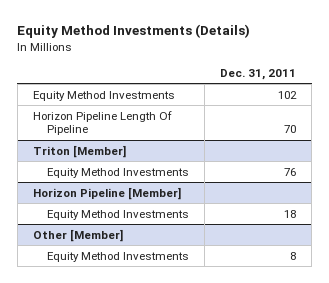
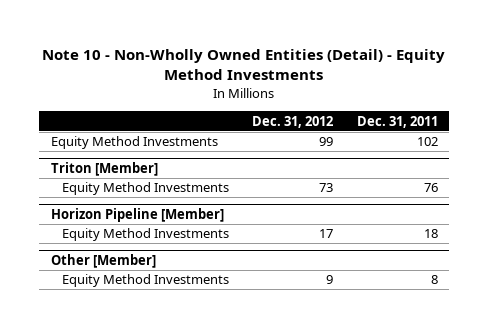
- Equity Method Investments (Details)
+ Note 10 - Non-Wholly Owned Entities (Detail) - Equity Method Investments
- | Dec. 31, 2011
+ | Dec. 31, 2012 | Dec. 31, 2011
- Horizon Pipeline Length Of Pipeline | 70

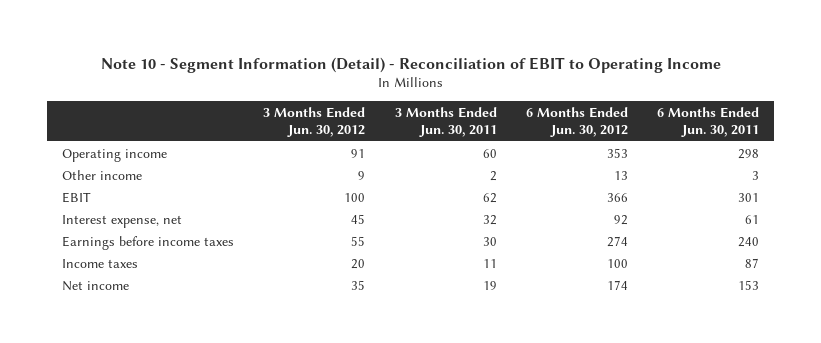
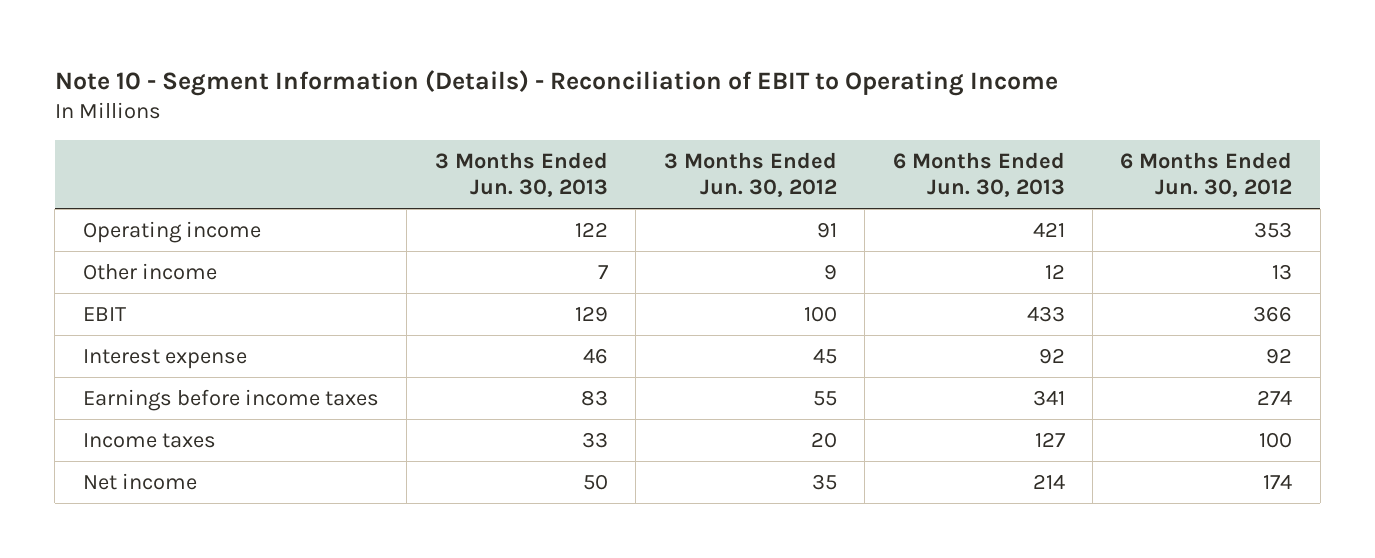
- Note 10 - Segment Information (Detail) - Reconciliation of EBIT to Operating Income
+ Note 10 - Segment Information (Details) - Reconciliation of EBIT to Operating Income
- | 3 Months Ended Jun. 30, 2012 | 3 Months Ended Jun. 30, 2011 | 6 Months Ended Jun. 30, 2012 | 6 Months Ended Jun. 30, 2011
+ | 3 Months Ended Jun. 30, 2013 | 3 Months Ended Jun. 30, 2012 | 6 Months Ended Jun. 30, 2013 | 6 Months Ended Jun. 30, 2012
- Interest expense, net | 45 | 32 | 92 | 61
+ Interest expense | 46 | 45 | 92 | 92

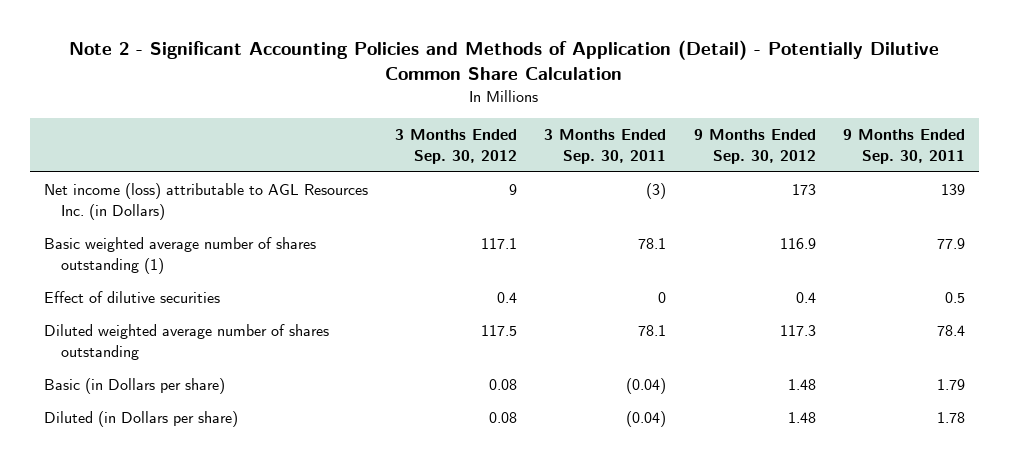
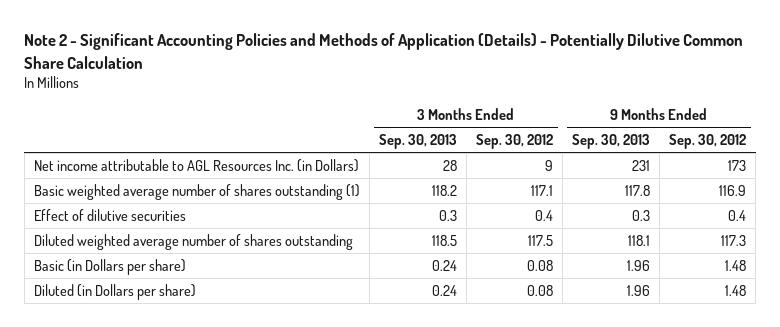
- Note 2 - Significant Accounting Policies and Methods of Application (Detail) - Potentially Dilutive Common Share Calculation
+ Note 2 - Significant Accounting Policies and Methods of Application (Details) - Potentially Dilutive Common Share Calculation
- | 3 Months Ended Sep. 30, 2012 | 3 Months Ended Sep. 30, 2011 | 9 Months Ended Sep. 30, 2012 | 9 Months Ended Sep. 30, 2011
+ | 3 Months Ended Sep. 30, 2013 | 3 Months Ended Sep. 30, 2012 | 9 Months Ended Sep. 30, 2013 | 9 Months Ended Sep. 30, 2012
- Net income (loss) attributable to AGL Resources Inc. (in Dollars) | 9 | (3) | 173 | 139
+ Net income attributable to AGL Resources Inc. (in Dollars) | 28 | 9 | 231 | 173

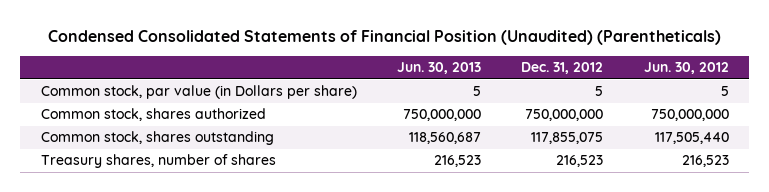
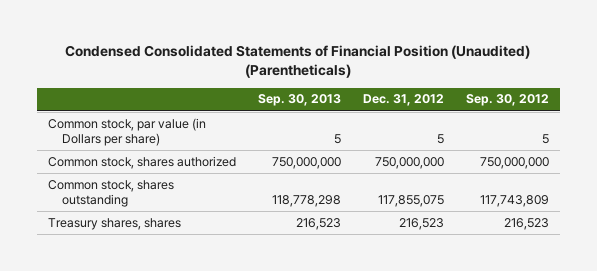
- | Jun. 30, 2013 | Dec. 31, 2012 | Jun. 30, 2012
+ | Sep. 30, 2013 | Dec. 31, 2012 | Sep. 30, 2012
- Treasury shares, number of shares | 216,523 | 216,523 | 216,523
+ Treasury shares, shares | 216,523 | 216,523 | 216,523

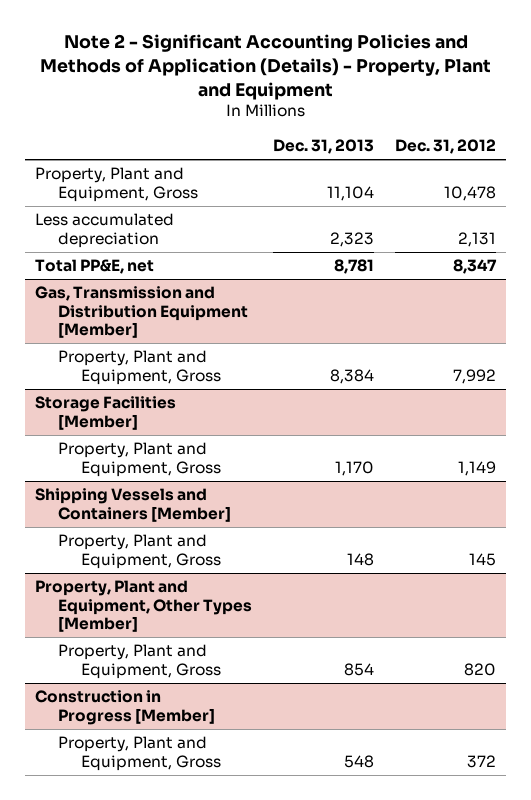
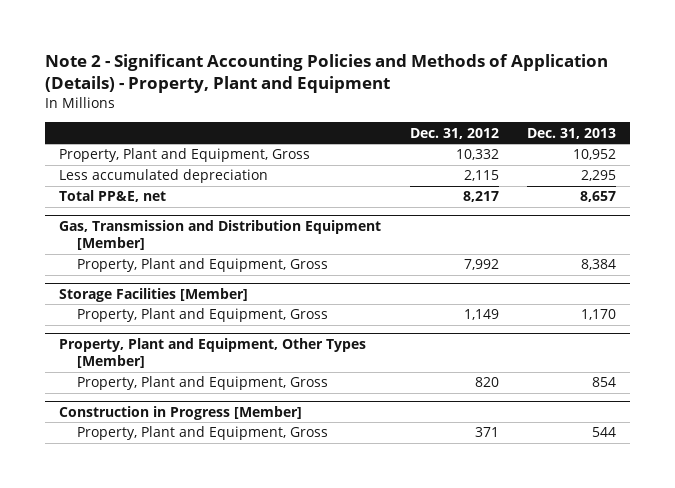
- | Dec. 31, 2013 | Dec. 31, 2012
+ | Dec. 31, 2012 | Dec. 31, 2013
- Property, Plant and Equipment, Gross | 11,104 | 10,478
- Less accumulated depreciation | 2,323 | 2,131
- Total PP&E, net | 8,781 | 8,347
+ Property, Plant and Equipment, Gross | 10,332 | 10,952
+ Less accumulated depreciation | 2,115 | 2,295
+ Total PP&E, net | 8,217 | 8,657
- Shipping Vessels and Containers [Member]
- Property, Plant and Equipment, Gross | 148 | 145
@ Construction in Progress [Member]
- Property, Plant and Equipment, Gross | 548 | 372
+ Property, Plant and Equipment, Gross | 371 | 544

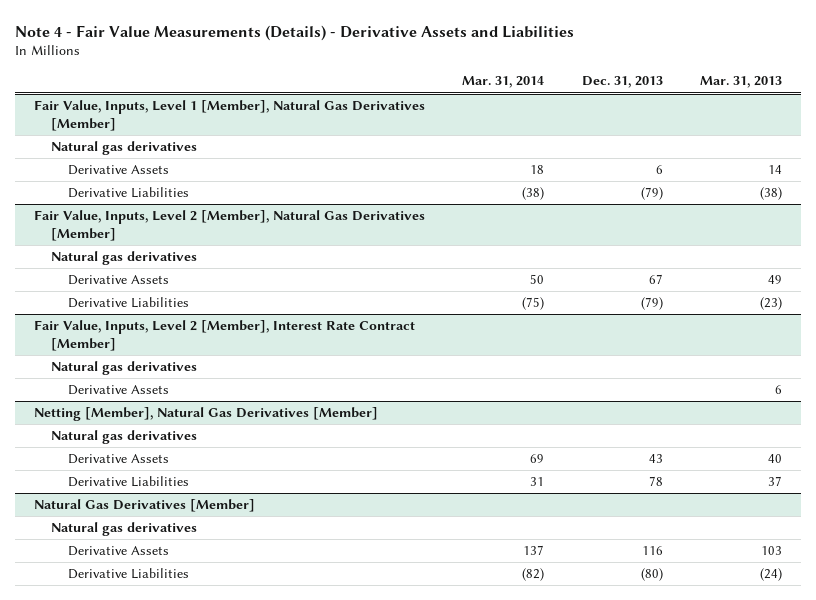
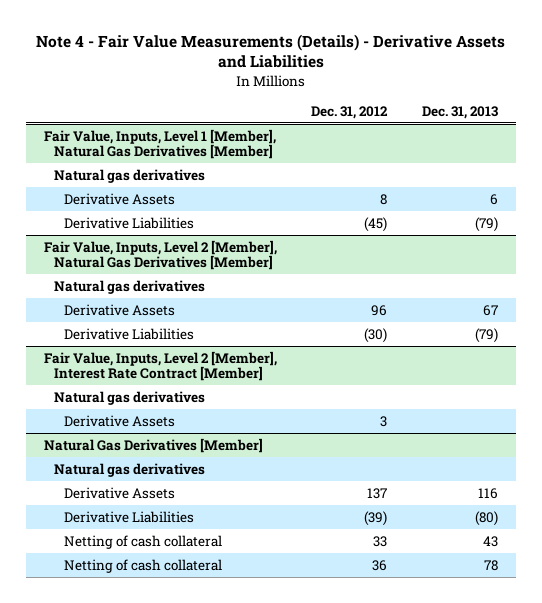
- | Mar. 31, 2014 | Dec. 31, 2013 | Mar. 31, 2013
+ | Dec. 31, 2012 | Dec. 31, 2013
- Netting [Member], Natural Gas Derivatives [Member]
- Natural gas derivatives
- Derivative Assets | 69 | 43 | 40
- Derivative Liabilities | 31 | 78 | 37
@ Natural Gas Derivatives [Member]
+ Netting of cash collateral | 33 | 43
+ Netting of cash collateral | 36 | 78

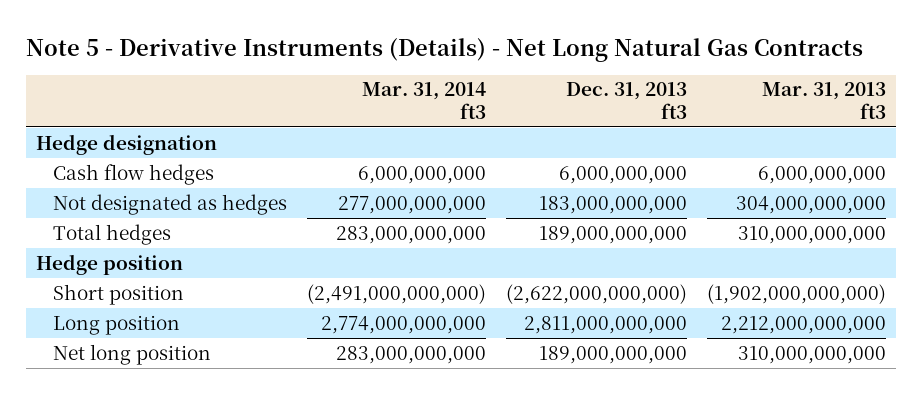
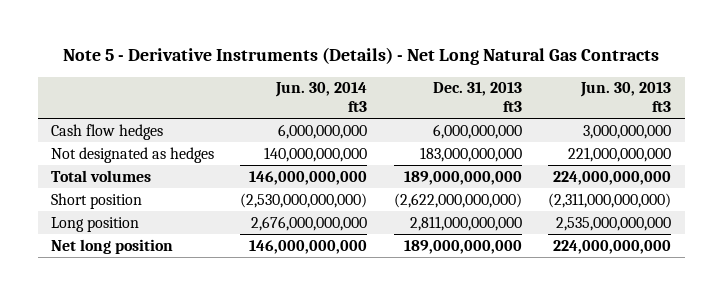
- | Mar. 31, 2014 ft3 | Dec. 31, 2013 ft3 | Mar. 31, 2013 ft3
+ | Jun. 30, 2014 ft3 | Dec. 31, 2013 ft3 | Jun. 30, 2013 ft3
- Hedge designation
- Total hedges | 283,000,000,000 | 189,000,000,000 | 310,000,000,000
- Hedge position
+ Total volumes | 146,000,000,000 | 189,000,000,000 | 224,000,000,000

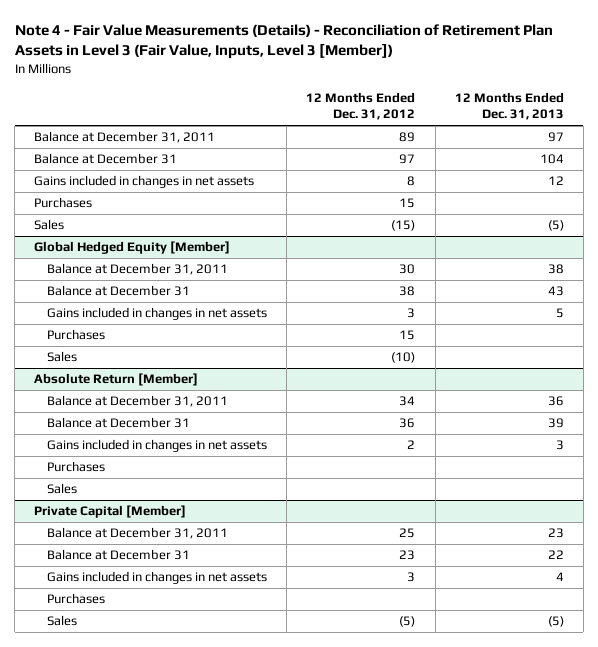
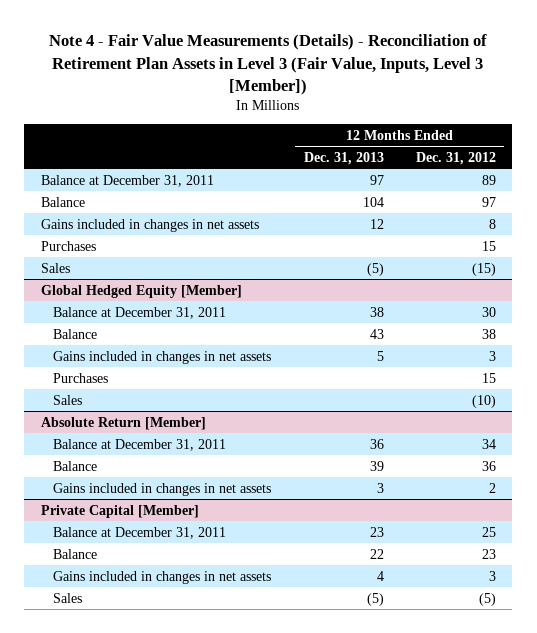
- | 12 Months Ended Dec. 31, 2012 | 12 Months Ended Dec. 31, 2013
+ | 12 Months Ended Dec. 31, 2013 | 12 Months Ended Dec. 31, 2012
- Balance at December 31 | 97 | 104
+ Balance | 104 | 97
@ Global Hedged Equity [Member]
- Balance at December 31 | 38 | 43
+ Balance | 43 | 38
@ Absolute Return [Member]
- Balance at December 31 | 36 | 39
+ Balance | 39 | 36
- Purchases
- Sales
@ Private Capital [Member]
- Balance at December 31 | 23 | 22
+ Balance | 22 | 23
- Purchases

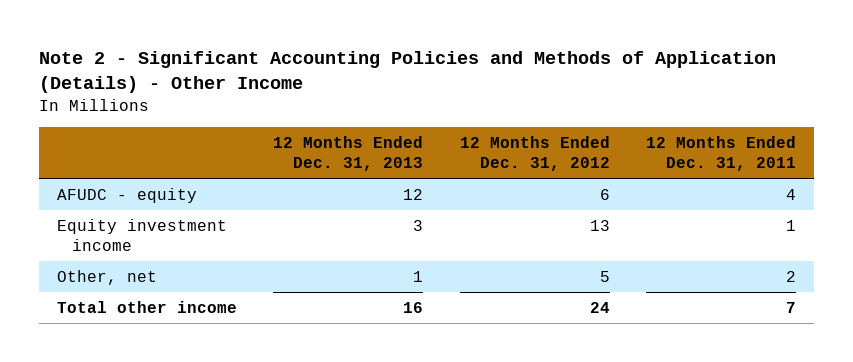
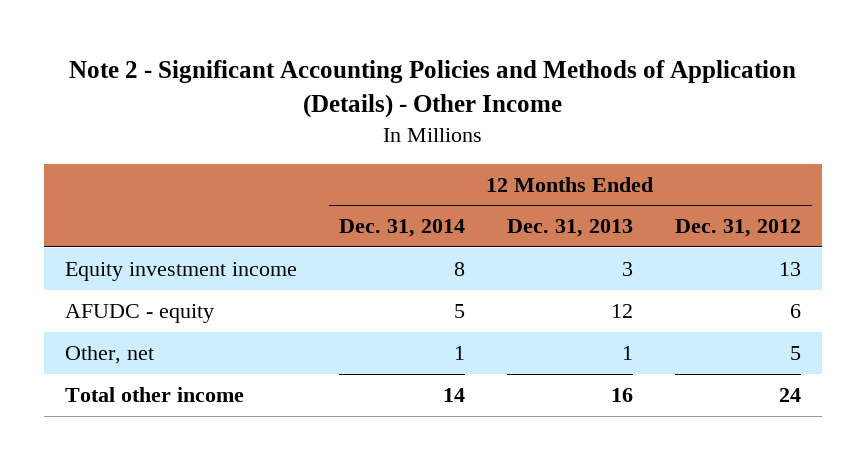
- | 12 Months Ended Dec. 31, 2013 | 12 Months Ended Dec. 31, 2012 | 12 Months Ended Dec. 31, 2011
+ | 12 Months Ended Dec. 31, 2014 | 12 Months Ended Dec. 31, 2013 | 12 Months Ended Dec. 31, 2012
moved down: AFUDC - equity | 5 | 12 | 6

